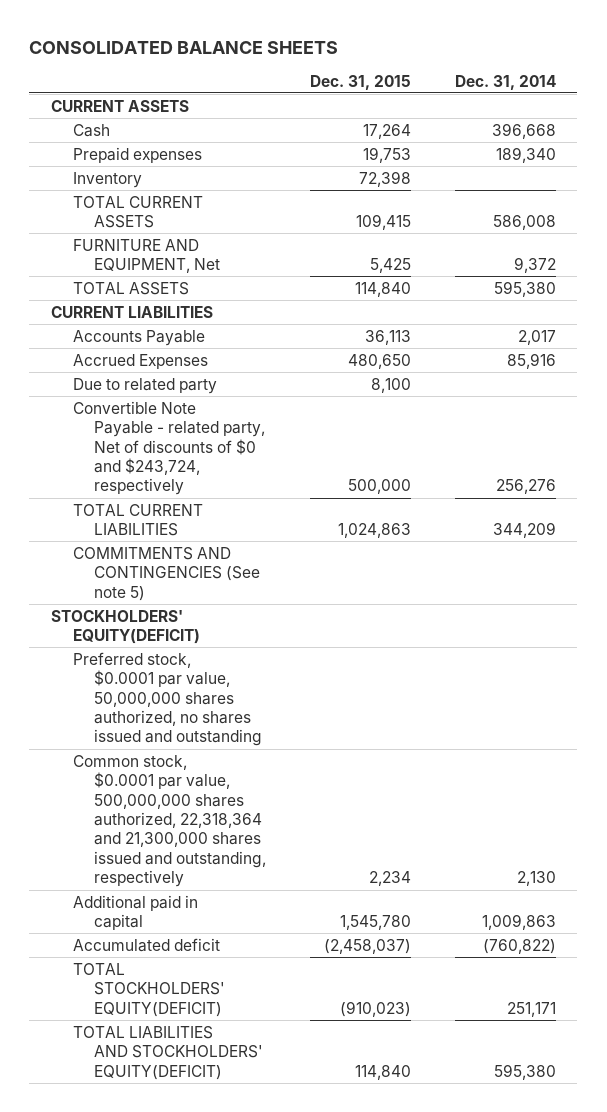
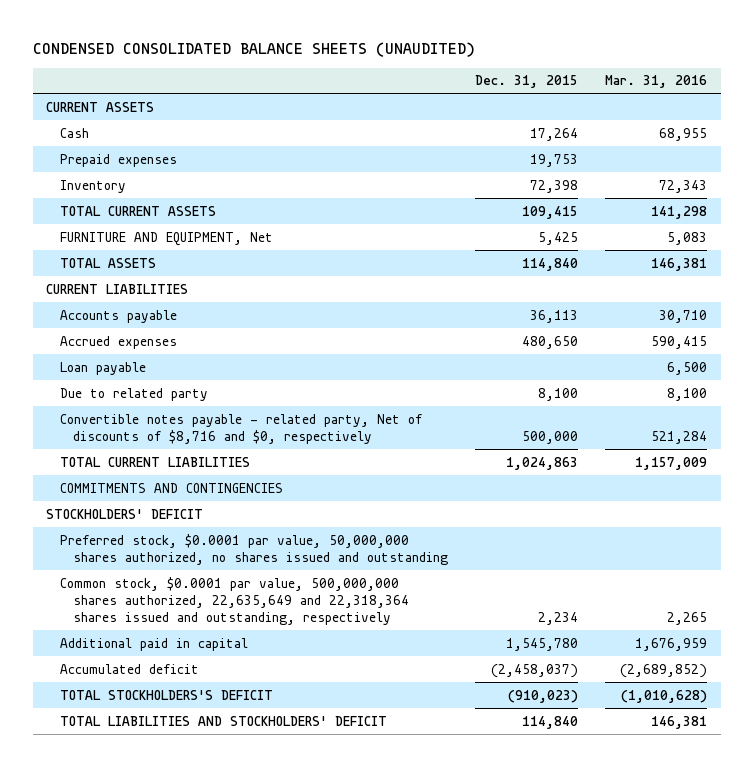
- CONSOLIDATED BALANCE SHEETS
+ CONDENSED CONSOLIDATED BALANCE SHEETS (UNAUDITED)
- | Dec. 31, 2015 | Dec. 31, 2014
+ | Dec. 31, 2015 | Mar. 31, 2016
- Accounts Payable | 36,113 | 2,017
- Accrued Expenses | 480,650 | 85,916
+ Accounts payable | 36,113 | 30,710
+ Accrued expenses | 480,650 | 590,415
+ Loan payable | | 6,500
- Convertible Note Payable - related party, Net of discounts of $0 and $243,724, respectively | 500,000 | 256,276
+ Convertible notes payable - related party, Net of discounts of $8,716 and $0, respectively | 500,000 | 521,284
- COMMITMENTS AND CONTINGENCIES (See note 5)
- STOCKHOLDERS' EQUITY(DEFICIT)
+ COMMITMENTS AND CONTINGENCIES
+ STOCKHOLDERS' DEFICIT
- Common stock, $0.0001 par value, 500,000,000 shares authorized, 22,318,364 and 21,300,000 shares issued and outstanding, respectively | 2,234 | 2,130
+ Common stock, $0.0001 par value, 500,000,000 shares authorized, 22,635,649 and 22,318,364 shares issued and outstanding, respectively | 2,234 | 2,265
- TOTAL STOCKHOLDERS' EQUITY(DEFICIT) | (910,023) | 251,171
- TOTAL LIABILITIES AND STOCKHOLDERS' EQUITY(DEFICIT) | 114,840 | 595,380
+ TOTAL STOCKHOLDERS'S DEFICIT | (910,023) | (1,010,628)
+ TOTAL LIABILITIES AND STOCKHOLDERS' DEFICIT | 114,840 | 146,381

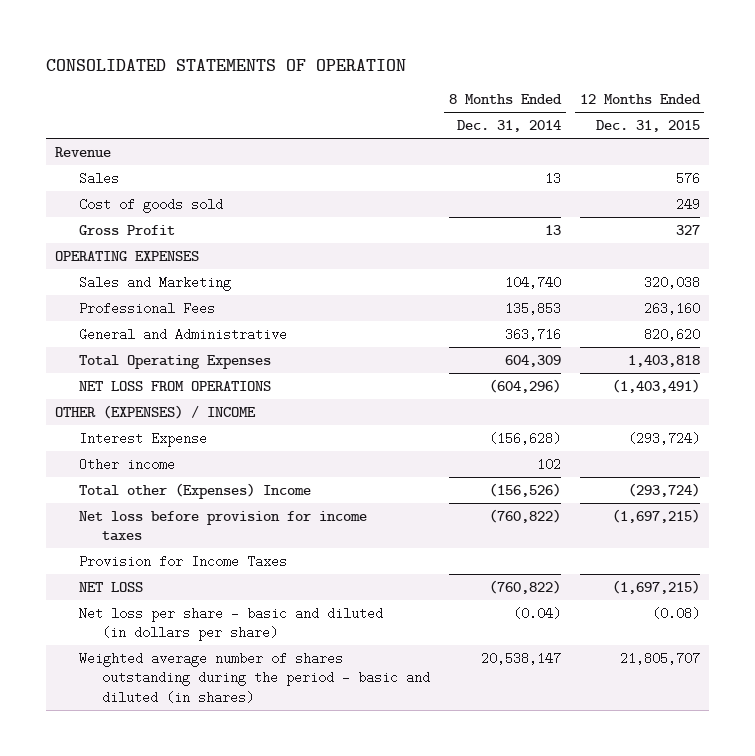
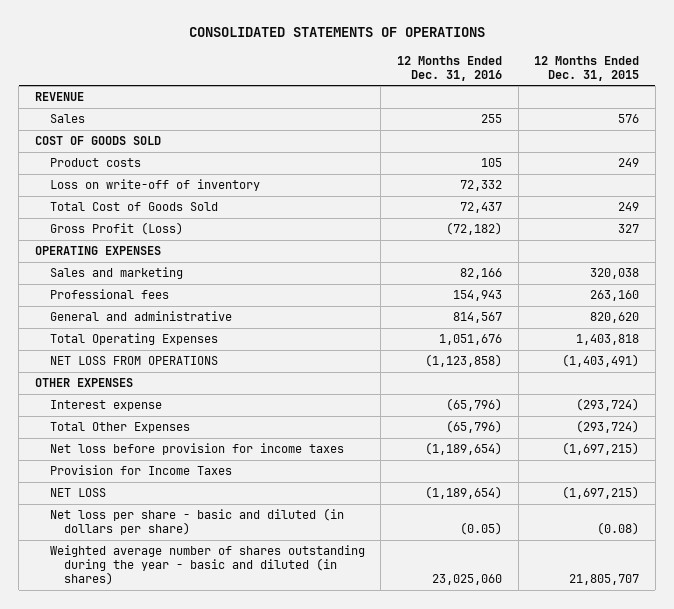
- CONSOLIDATED STATEMENTS OF OPERATION
+ CONSOLIDATED STATEMENTS OF OPERATIONS
- | 8 Months Ended Dec. 31, 2014 | 12 Months Ended Dec. 31, 2015
+ | 12 Months Ended Dec. 31, 2016 | 12 Months Ended Dec. 31, 2015
- Revenue
+ REVENUE
- Cost of goods sold | | 249
- Gross Profit | 13 | 327
+ COST OF GOODS SOLD
+ Product costs | 105 | 249
+ Loss on write-off of inventory | 72,332 |
+ Total Cost of Goods Sold | 72,437 | 249
+ Gross Profit (Loss) | (72,182) | 327
- Sales and Marketing | 104,740 | 320,038
- Professional Fees | 135,853 | 263,160
- General and Administrative | 363,716 | 820,620
+ Sales and marketing | 82,166 | 320,038
+ Professional fees | 154,943 | 263,160
+ General and administrative | 814,567 | 820,620
- OTHER (EXPENSES) / INCOME
- Interest Expense | (156,628) | (293,724)
- Other income | 102 |
- Total other (Expenses) Income | (156,526) | (293,724)
+ OTHER EXPENSES
+ Interest expense | (65,796) | (293,724)
+ Total Other Expenses | (65,796) | (293,724)
- Weighted average number of shares outstanding during the period - basic and diluted (in shares) | 20,538,147 | 21,805,707
+ Weighted average number of shares outstanding during the year - basic and diluted (in shares) | 23,025,060 | 21,805,707

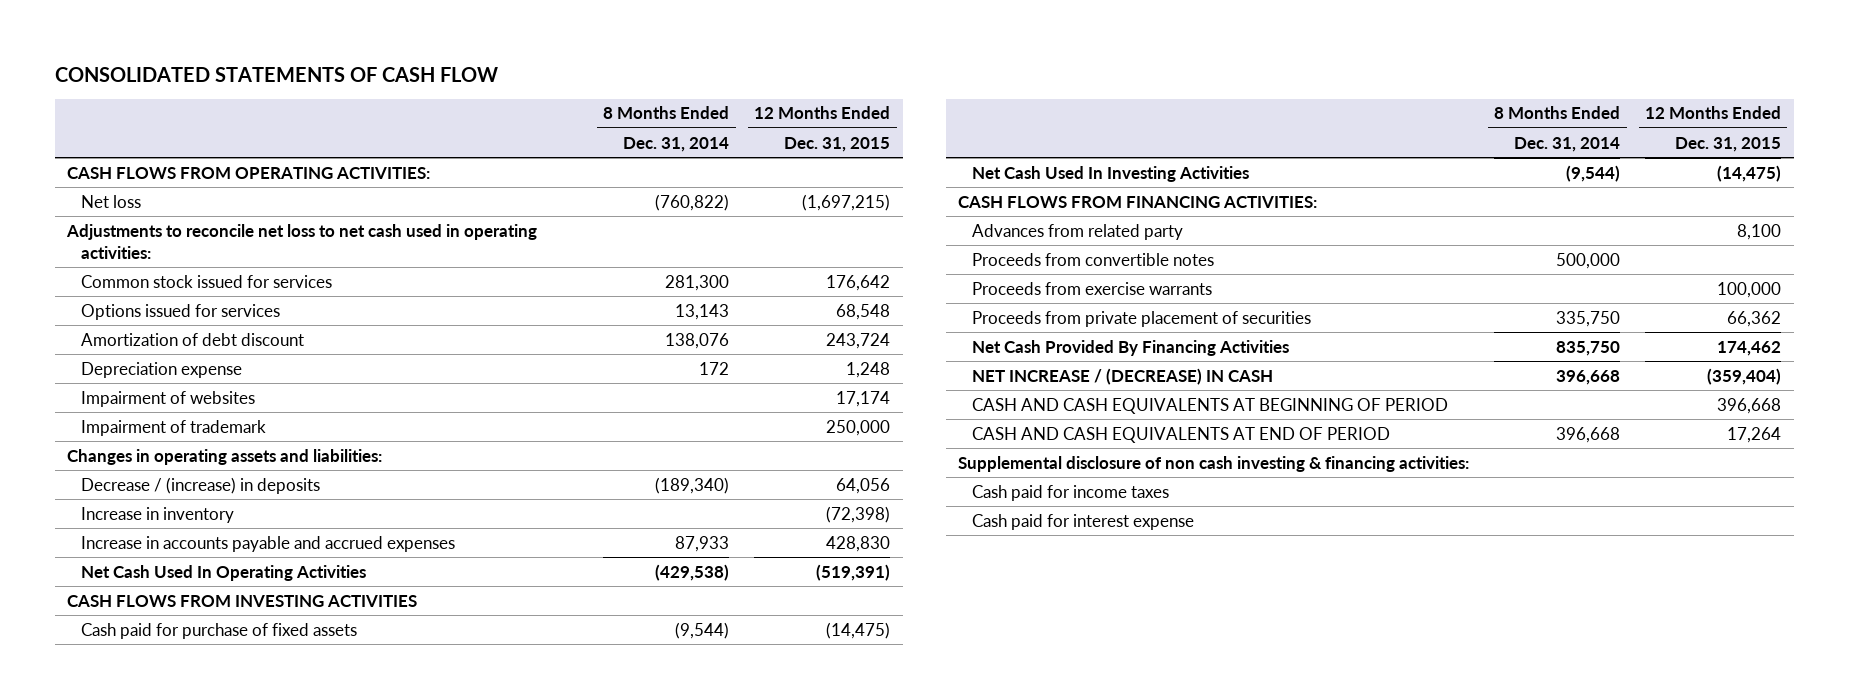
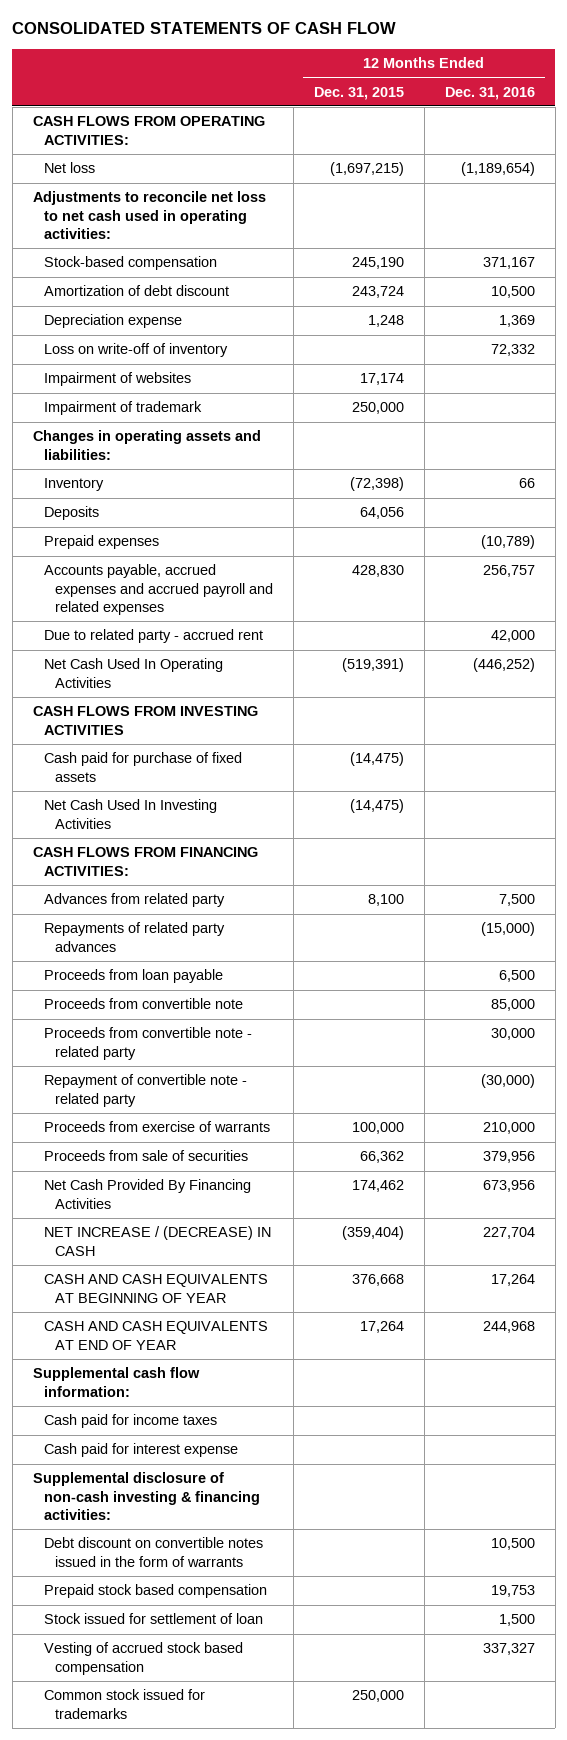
- | 8 Months Ended Dec. 31, 2014 | 12 Months Ended Dec. 31, 2015
+ | 12 Months Ended Dec. 31, 2015 | 12 Months Ended Dec. 31, 2016
- Common stock issued for services | 281,300 | 176,642
- Options issued for services | 13,143 | 68,548
+ Stock-based compensation | 245,190 | 371,167
+ Loss on write-off of inventory | | 72,332
- Decrease / (increase) in deposits | (189,340) | 64,056
- Increase in inventory | | (72,398)
- Increase in accounts payable and accrued expenses | 87,933 | 428,830
+ Inventory | (72,398) | 66
+ Deposits | 64,056 |
+ Prepaid expenses | | (10,789)
+ Accounts payable, accrued expenses and accrued payroll and related expenses | 428,830 | 256,757
+ Due to related party - accrued rent | | 42,000
- Proceeds from convertible notes | 500,000 |
- Proceeds from exercise warrants | | 100,000
- Proceeds from private placement of securities | 335,750 | 66,362
+ Repayments of related party advances | | (15,000)
+ Proceeds from loan payable | | 6,500
+ Proceeds from convertible note | | 85,000
+ Proceeds from convertible note - related party | | 30,000
+ Repayment of convertible note - related party | | (30,000)
+ Proceeds from exercise of warrants | 100,000 | 210,000
+ Proceeds from sale of securities | 66,362 | 379,956
- CASH AND CASH EQUIVALENTS AT BEGINNING OF PERIOD | | 396,668
- CASH AND CASH EQUIVALENTS AT END OF PERIOD | 396,668 | 17,264
- Supplemental disclosure of non cash investing & financing activities:
+ CASH AND CASH EQUIVALENTS AT BEGINNING OF YEAR | 376,668 | 17,264
+ CASH AND CASH EQUIVALENTS AT END OF YEAR | 17,264 | 244,968
+ Supplemental cash flow information:
+ Supplemental disclosure of non-cash investing & financing activities:
+ Debt discount on convertible notes issued in the form of warrants | | 10,500
+ Prepaid stock based compensation | | 19,753
+ Stock issued for settlement of loan | | 1,500
+ Vesting of accrued stock based compensation | | 337,327
+ Common stock issued for trademarks | 250,000 |

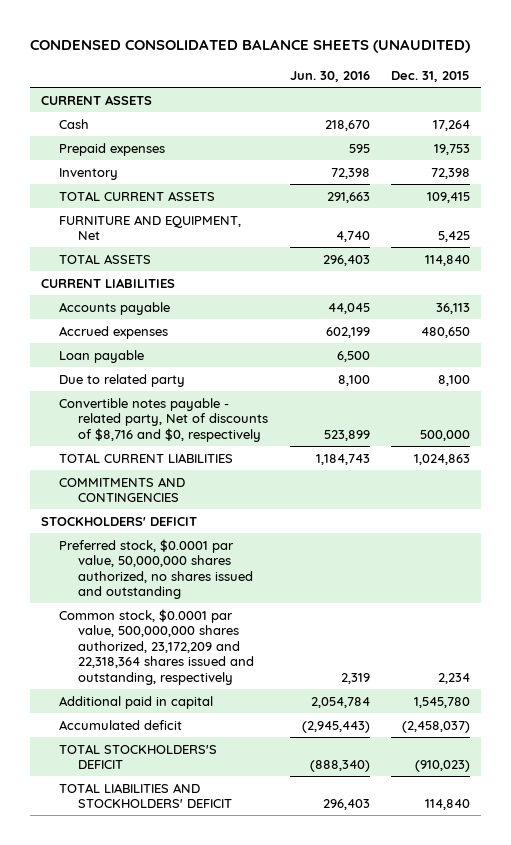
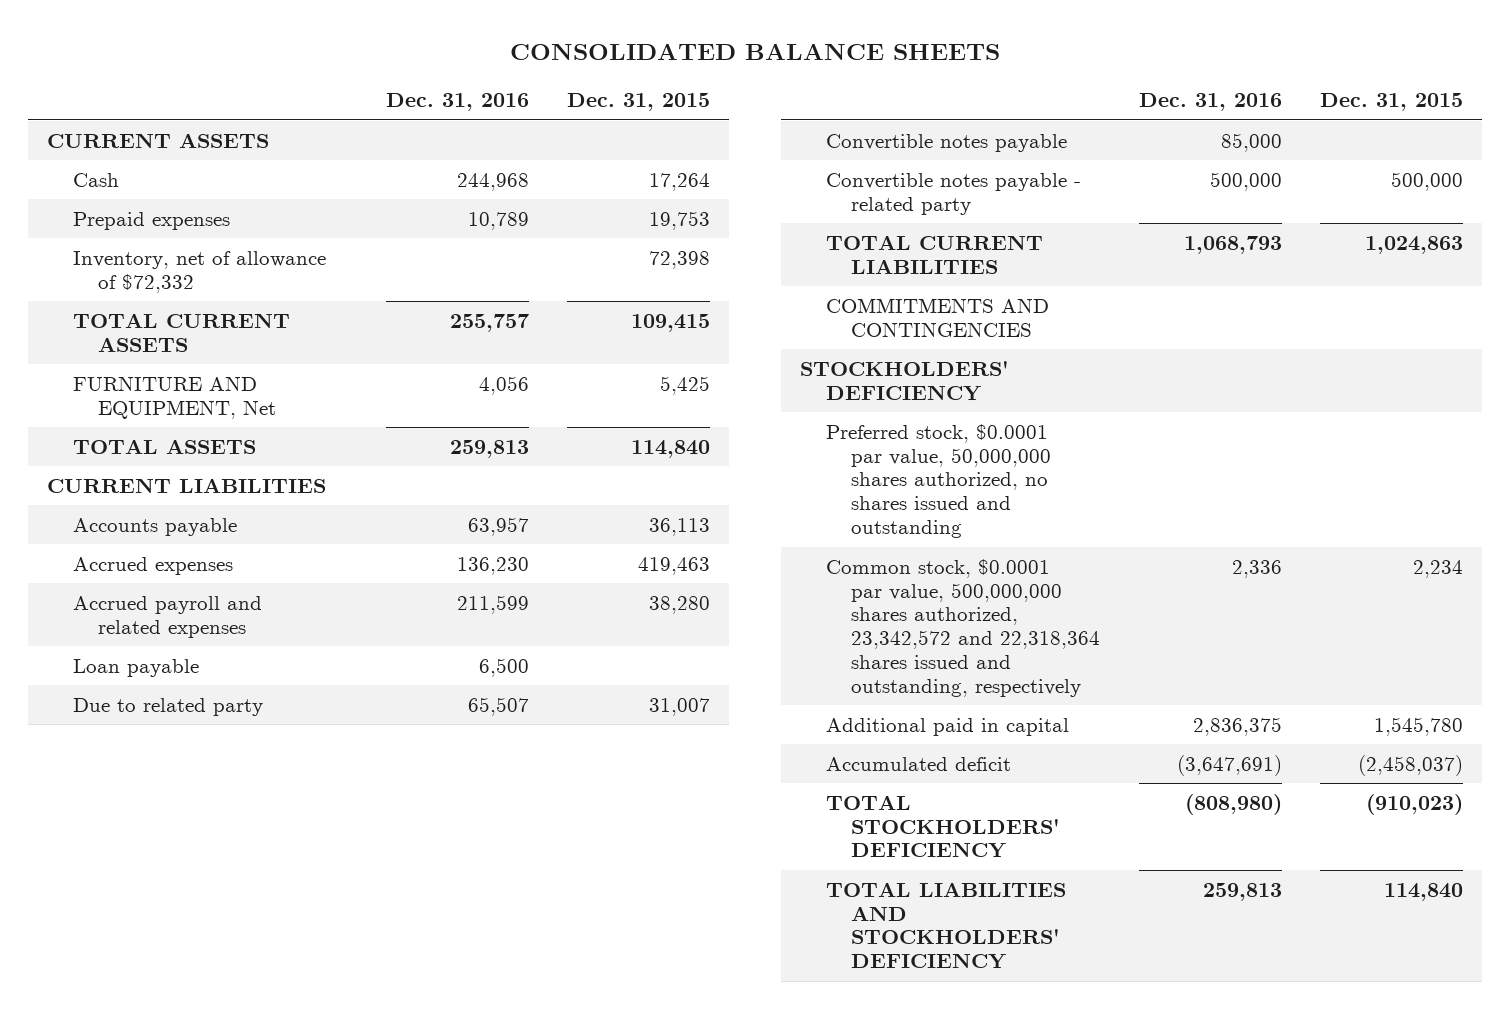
- CONDENSED CONSOLIDATED BALANCE SHEETS (UNAUDITED)
+ CONSOLIDATED BALANCE SHEETS
- | Jun. 30, 2016 | Dec. 31, 2015
+ | Dec. 31, 2016 | Dec. 31, 2015
- Inventory | 72,398 | 72,398
+ Inventory, net of allowance of $72,332 | | 72,398
- Accrued expenses | 602,199 | 480,650
+ Accrued expenses | 136,230 | 419,463
+ Accrued payroll and related expenses | 211,599 | 38,280
- Due to related party | 8,100 | 8,100
- Convertible notes payable - related party, Net of discounts of $8,716 and $0, respectively | 523,899 | 500,000
+ Due to related party | 65,507 | 31,007
+ Convertible notes payable | 85,000 |
+ Convertible notes payable - related party | 500,000 | 500,000
- STOCKHOLDERS' DEFICIT
+ STOCKHOLDERS' DEFICIENCY
- Common stock, $0.0001 par value, 500,000,000 shares authorized, 23,172,209 and 22,318,364 shares issued and outstanding, respectively | 2,319 | 2,234
+ Common stock, $0.0001 par value, 500,000,000 shares authorized, 23,342,572 and 22,318,364 shares issued and outstanding, respectively | 2,336 | 2,234
- TOTAL STOCKHOLDERS'S DEFICIT | (888,340) | (910,023)
- TOTAL LIABILITIES AND STOCKHOLDERS' DEFICIT | 296,403 | 114,840
+ TOTAL STOCKHOLDERS' DEFICIENCY | (808,980) | (910,023)
+ TOTAL LIABILITIES AND STOCKHOLDERS' DEFICIENCY | 259,813 | 114,840

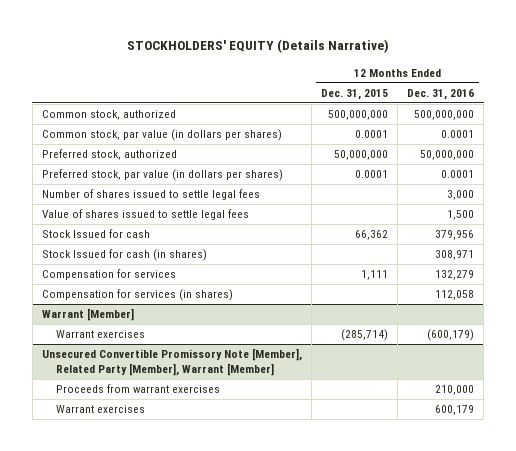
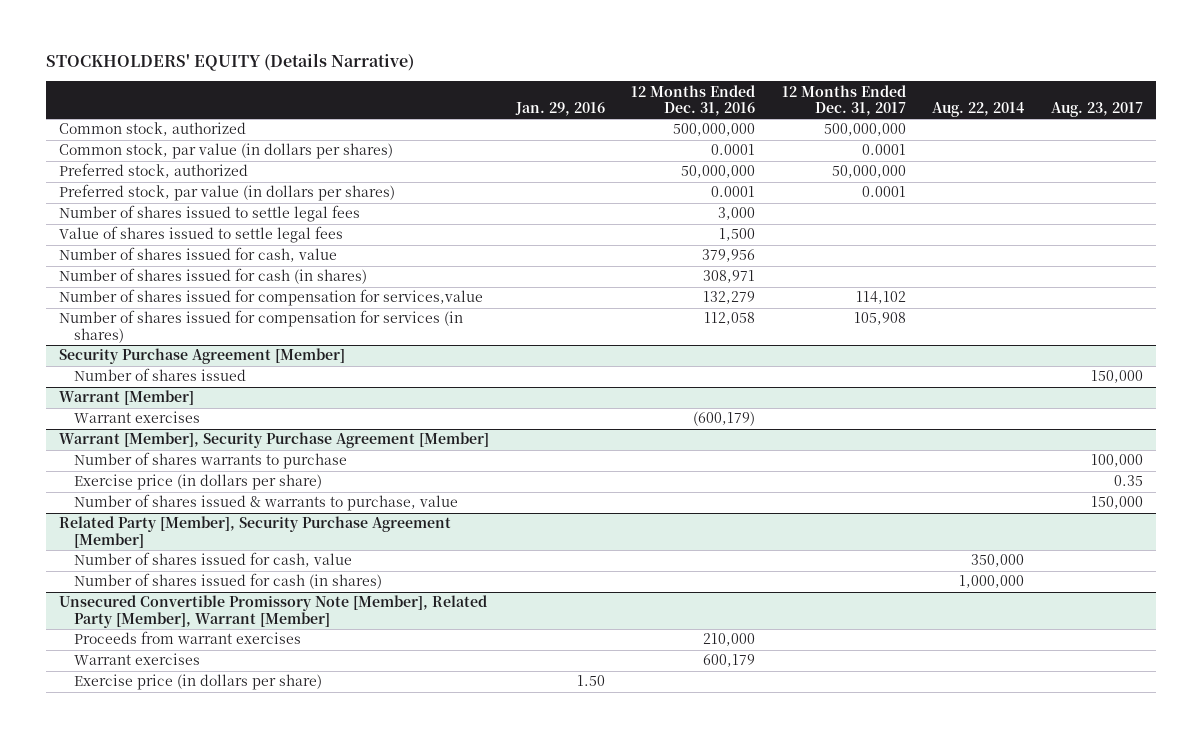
- | 12 Months Ended Dec. 31, 2015 | 12 Months Ended Dec. 31, 2016
+ | Jan. 29, 2016 | 12 Months Ended Dec. 31, 2016 | 12 Months Ended Dec. 31, 2017 | Aug. 22, 2014 | Aug. 23, 2017
- Stock Issued for cash | 66,362 | 379,956
- Stock Issued for cash (in shares) | | 308,971
- Compensation for services | 1,111 | 132,279
- Compensation for services (in shares) | | 112,058
+ Number of shares issued for cash, value | | 379,956 | | |
+ Number of shares issued for cash (in shares) | | 308,971 | | |
+ Number of shares issued for compensation for services,value | | 132,279 | 114,102 | |
+ Number of shares issued for compensation for services (in shares) | | 112,058 | 105,908 | |
+ Security Purchase Agreement [Member]
+ Number of shares issued | | | | | 150,000
+ Warrant [Member], Security Purchase Agreement [Member]
+ Number of shares warrants to purchase | | | | | 100,000
+ Exercise price (in dollars per share) | | | | | 0.35
+ Number of shares issued & warrants to purchase, value | | | | | 150,000
+ Related Party [Member], Security Purchase Agreement [Member]
+ Number of shares issued for cash, value | | | | 350,000 |
+ Number of shares issued for cash (in shares) | | | | 1,000,000 |
@ Unsecured Convertible Promissory Note [Member], Related Party [Member], Warrant [Member]
+ Exercise price (in dollars per share) | 1.50 | | | |

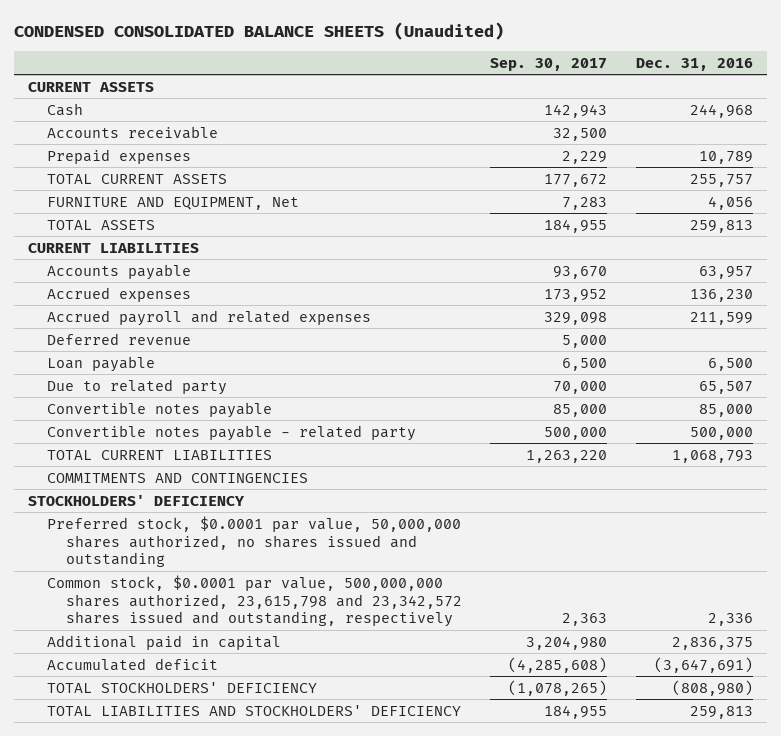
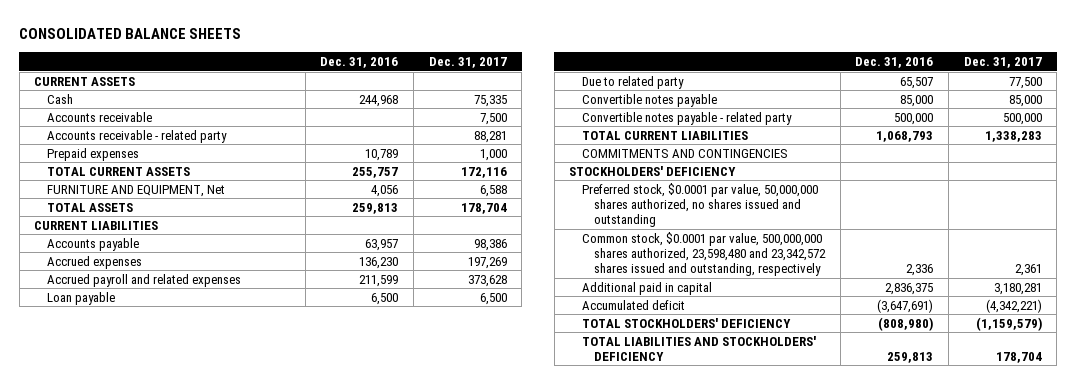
- CONDENSED CONSOLIDATED BALANCE SHEETS (Unaudited)
+ CONSOLIDATED BALANCE SHEETS
- | Sep. 30, 2017 | Dec. 31, 2016
+ | Dec. 31, 2016 | Dec. 31, 2017
+ Accounts receivable - related party | | 88,281
- Deferred revenue | 5,000 |
- Common stock, $0.0001 par value, 500,000,000 shares authorized, 23,615,798 and 23,342,572 shares issued and outstanding, respectively | 2,363 | 2,336
+ Common stock, $0.0001 par value, 500,000,000 shares authorized, 23,598,480 and 23,342,572 shares issued and outstanding, respectively | 2,336 | 2,361

